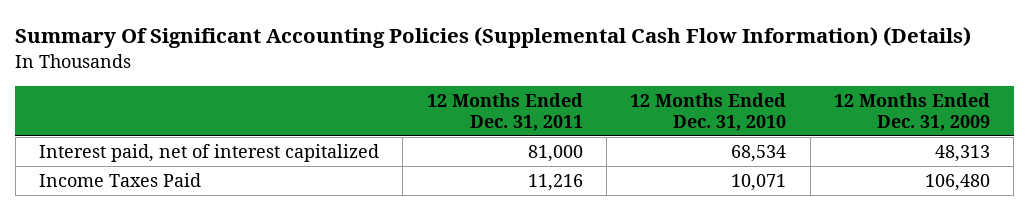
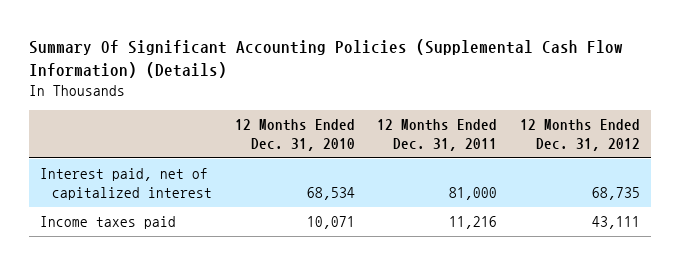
- | 12 Months Ended Dec. 31, 2011 | 12 Months Ended Dec. 31, 2010 | 12 Months Ended Dec. 31, 2009
+ | 12 Months Ended Dec. 31, 2010 | 12 Months Ended Dec. 31, 2011 | 12 Months Ended Dec. 31, 2012
- Interest paid, net of interest capitalized | 81,000 | 68,534 | 48,313
- Income Taxes Paid | 11,216 | 10,071 | 106,480
+ Interest paid, net of capitalized interest | 68,534 | 81,000 | 68,735
+ Income taxes paid | 10,071 | 11,216 | 43,111

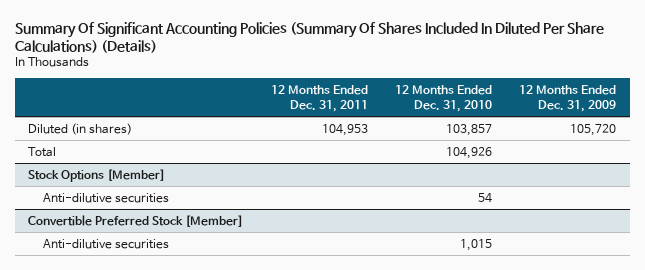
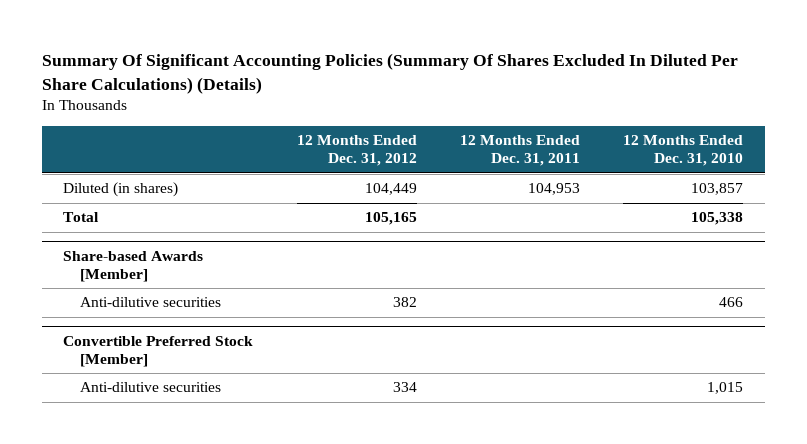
- Summary Of Significant Accounting Policies (Summary Of Shares Included In Diluted Per Share Calculations) (Details)
+ Summary Of Significant Accounting Policies (Summary Of Shares Excluded In Diluted Per Share Calculations) (Details)
- | 12 Months Ended Dec. 31, 2011 | 12 Months Ended Dec. 31, 2010 | 12 Months Ended Dec. 31, 2009
+ | 12 Months Ended Dec. 31, 2012 | 12 Months Ended Dec. 31, 2011 | 12 Months Ended Dec. 31, 2010
- Total | | 104,926 |
- Stock Options [Member]
- Anti-dilutive securities | | 54 |
+ Total | 105,165 | | 105,338
+ Share-based Awards [Member]
+ Anti-dilutive securities | 382 | | 466

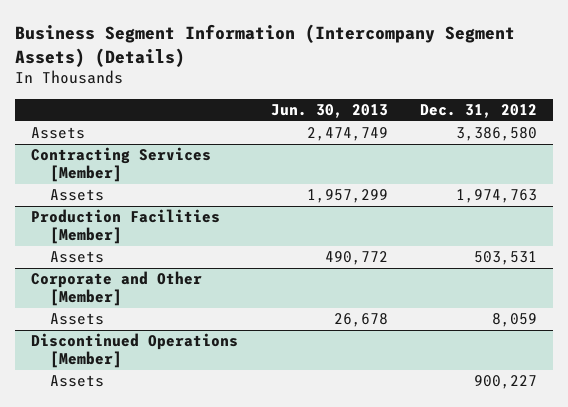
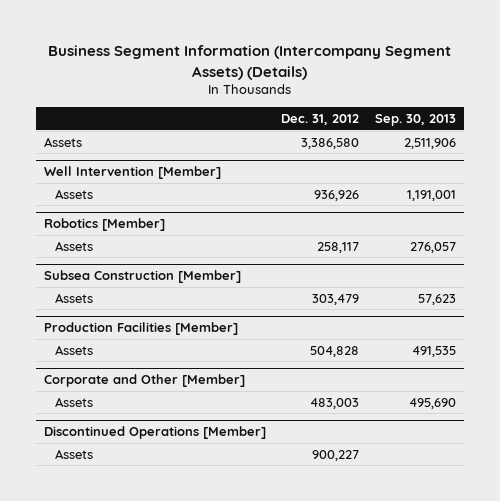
- | Jun. 30, 2013 | Dec. 31, 2012
+ | Dec. 31, 2012 | Sep. 30, 2013
- Contracting Services [Member]
- Assets | 1,957,299 | 1,974,763
+ Well Intervention [Member]
+ Assets | 936,926 | 1,191,001
+ Robotics [Member]
+ Assets | 258,117 | 276,057
+ Subsea Construction [Member]
+ Assets | 303,479 | 57,623
@ Production Facilities [Member]
- Assets | 490,772 | 503,531
+ Assets | 504,828 | 491,535
@ Corporate and Other [Member]
- Assets | 26,678 | 8,059
+ Assets | 483,003 | 495,690

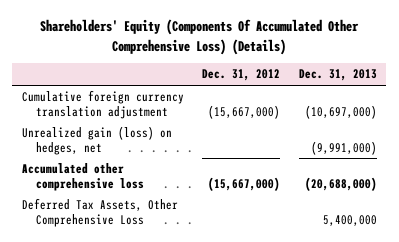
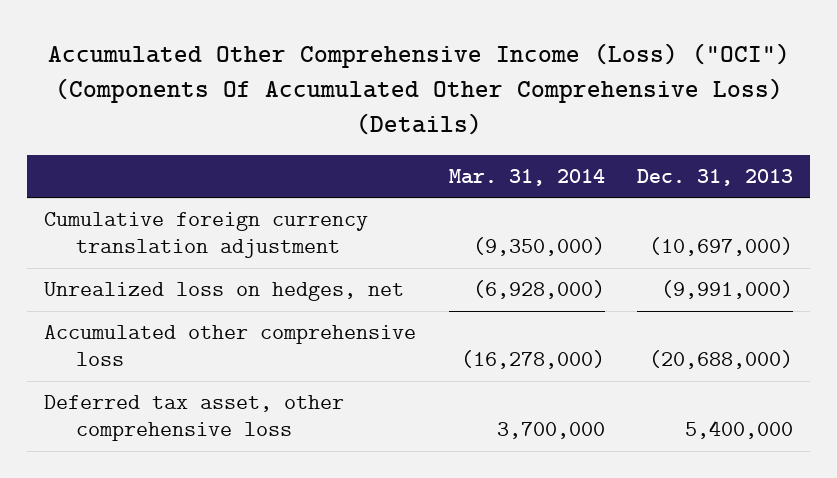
- Shareholders' Equity (Components Of Accumulated Other Comprehensive Loss) (Details)
+ Accumulated Other Comprehensive Income (Loss) ("OCI") (Components Of Accumulated Other Comprehensive Loss) (Details)
- | Dec. 31, 2012 | Dec. 31, 2013
+ | Mar. 31, 2014 | Dec. 31, 2013
- Unrealized gain (loss) on hedges, net | | (9,991,000)
+ Unrealized loss on hedges, net | (6,928,000) | (9,991,000)
- Deferred Tax Assets, Other Comprehensive Loss | | 5,400,000
+ Deferred tax asset, other comprehensive loss | 3,700,000 | 5,400,000

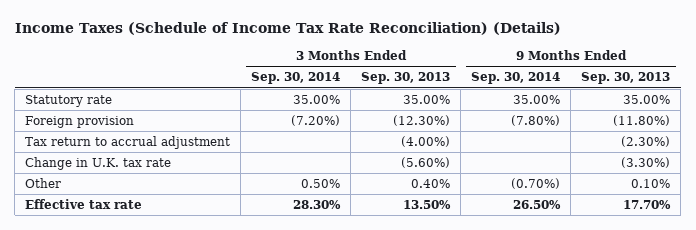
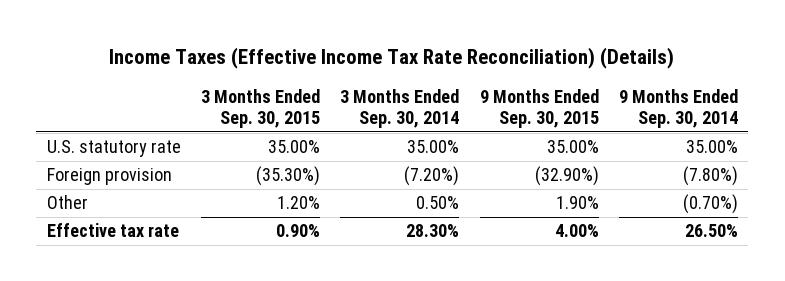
- Income Taxes (Schedule of Income Tax Rate Reconciliation) (Details)
+ Income Taxes (Effective Income Tax Rate Reconciliation) (Details)
- | 3 Months Ended Sep. 30, 2014 | 3 Months Ended Sep. 30, 2013 | 9 Months Ended Sep. 30, 2014 | 9 Months Ended Sep. 30, 2013
+ | 3 Months Ended Sep. 30, 2015 | 3 Months Ended Sep. 30, 2014 | 9 Months Ended Sep. 30, 2015 | 9 Months Ended Sep. 30, 2014
- Statutory rate | 35.00% | 35.00% | 35.00% | 35.00%
+ U.S. statutory rate | 35.00% | 35.00% | 35.00% | 35.00%
- Tax return to accrual adjustment | | (4.00%) | | (2.30%)
- Change in U.K. tax rate | | (5.60%) | | (3.30%)

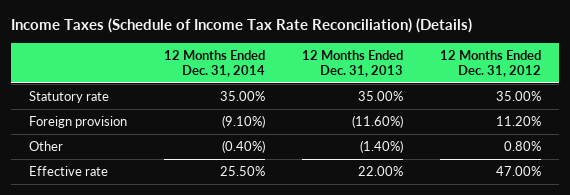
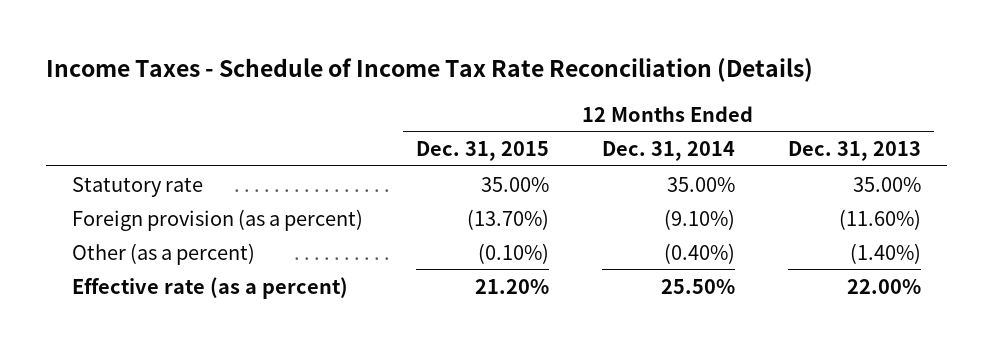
- Income Taxes (Schedule of Income Tax Rate Reconciliation) (Details)
+ Income Taxes - Schedule of Income Tax Rate Reconciliation (Details)
- | 12 Months Ended Dec. 31, 2014 | 12 Months Ended Dec. 31, 2013 | 12 Months Ended Dec. 31, 2012
+ | 12 Months Ended Dec. 31, 2015 | 12 Months Ended Dec. 31, 2014 | 12 Months Ended Dec. 31, 2013
- Foreign provision | (9.10%) | (11.60%) | 11.20%
- Other | (0.40%) | (1.40%) | 0.80%
- Effective rate | 25.50% | 22.00% | 47.00%
+ Foreign provision (as a percent) | (13.70%) | (9.10%) | (11.60%)
+ Other (as a percent) | (0.10%) | (0.40%) | (1.40%)
+ Effective rate (as a percent) | 21.20% | 25.50% | 22.00%

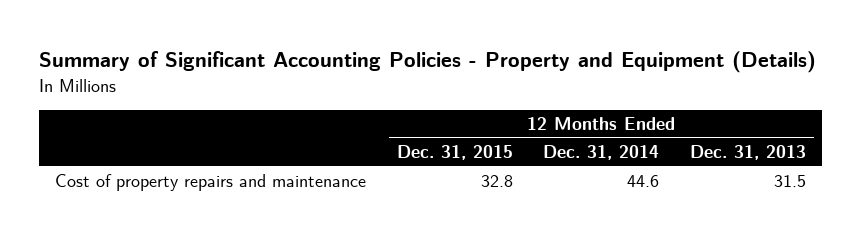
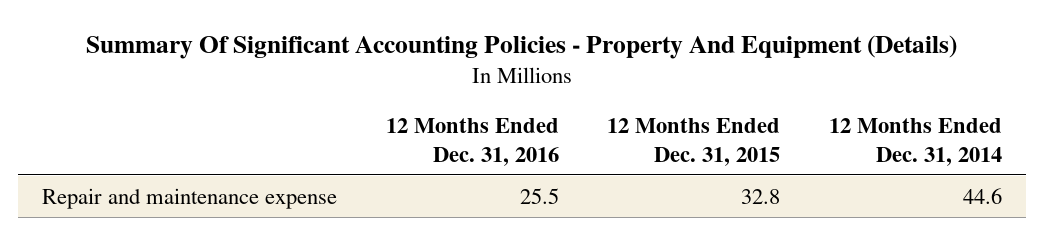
- Summary of Significant Accounting Policies - Property and Equipment (Details)
+ Summary Of Significant Accounting Policies - Property And Equipment (Details)
- | 12 Months Ended Dec. 31, 2015 | 12 Months Ended Dec. 31, 2014 | 12 Months Ended Dec. 31, 2013
+ | 12 Months Ended Dec. 31, 2016 | 12 Months Ended Dec. 31, 2015 | 12 Months Ended Dec. 31, 2014
- Cost of property repairs and maintenance | 32.8 | 44.6 | 31.5
+ Repair and maintenance expense | 25.5 | 32.8 | 44.6

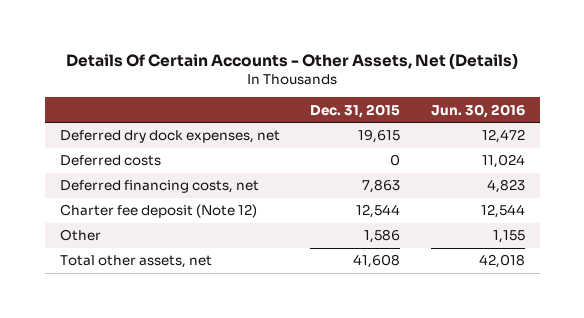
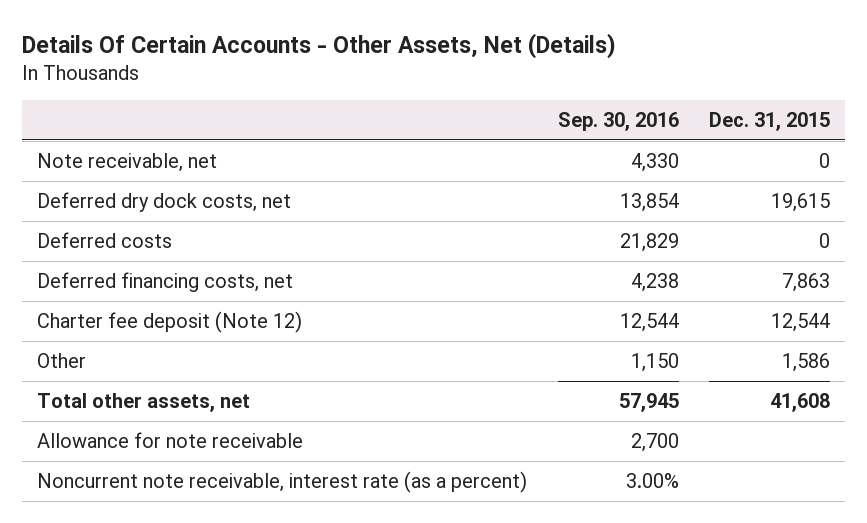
- | Dec. 31, 2015 | Jun. 30, 2016
+ | Sep. 30, 2016 | Dec. 31, 2015
- Deferred dry dock expenses, net | 19,615 | 12,472
+ Note receivable, net | 4,330 | 0
+ Deferred dry dock costs, net | 13,854 | 19,615
+ Allowance for note receivable | 2,700 |
+ Noncurrent note receivable, interest rate (as a percent) | 3.00% |

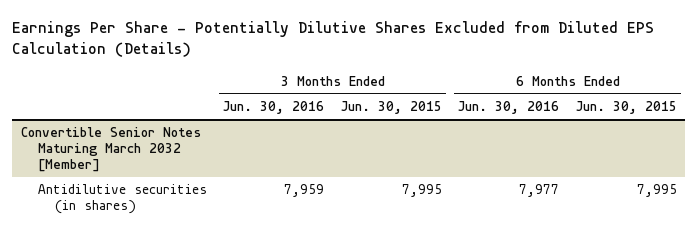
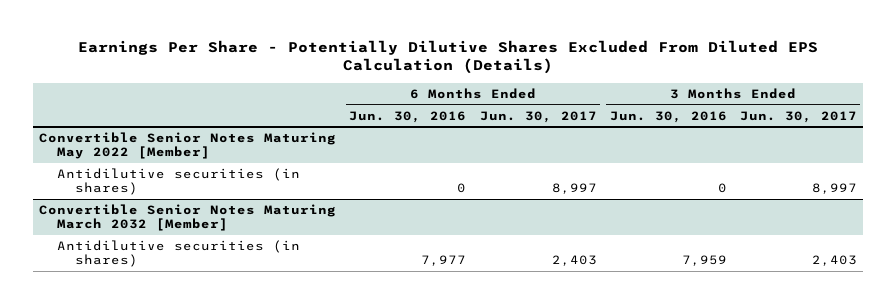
- Earnings Per Share - Potentially Dilutive Shares Excluded from Diluted EPS Calculation (Details)
+ Earnings Per Share - Potentially Dilutive Shares Excluded From Diluted EPS Calculation (Details)
- | 3 Months Ended Jun. 30, 2016 | 3 Months Ended Jun. 30, 2015 | 6 Months Ended Jun. 30, 2016 | 6 Months Ended Jun. 30, 2015
+ | 6 Months Ended Jun. 30, 2016 | 6 Months Ended Jun. 30, 2017 | 3 Months Ended Jun. 30, 2016 | 3 Months Ended Jun. 30, 2017
+ Convertible Senior Notes Maturing May 2022 [Member]
+ Antidilutive securities (in shares) | 0 | 8,997 | 0 | 8,997

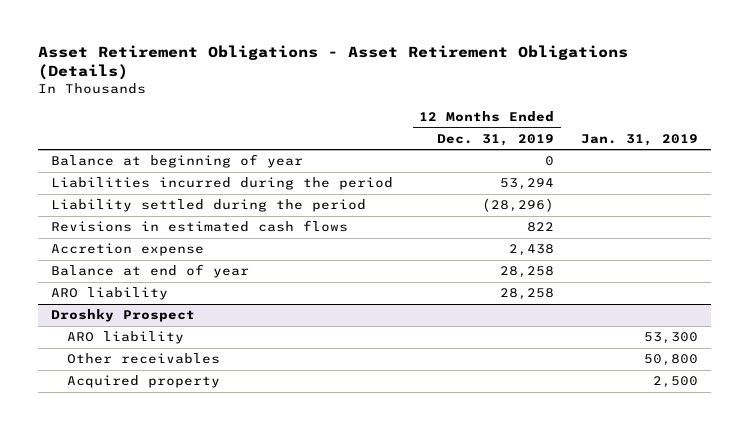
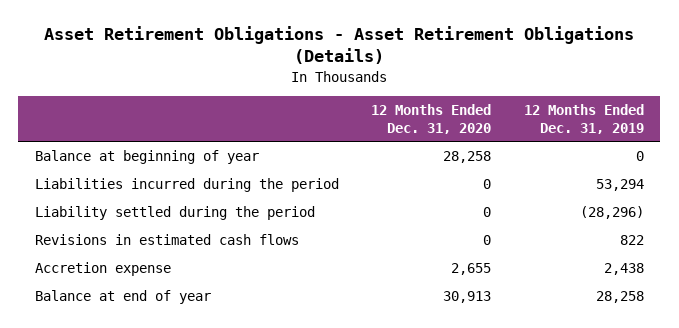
- | 12 Months Ended Dec. 31, 2019 | Jan. 31, 2019
+ | 12 Months Ended Dec. 31, 2020 | 12 Months Ended Dec. 31, 2019
- ARO liability | 28,258 |
- Droshky Prospect
- ARO liability | | 53,300
- Other receivables | | 50,800
- Acquired property | | 2,500

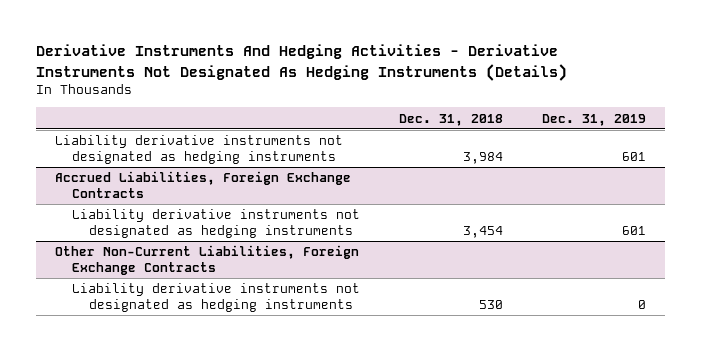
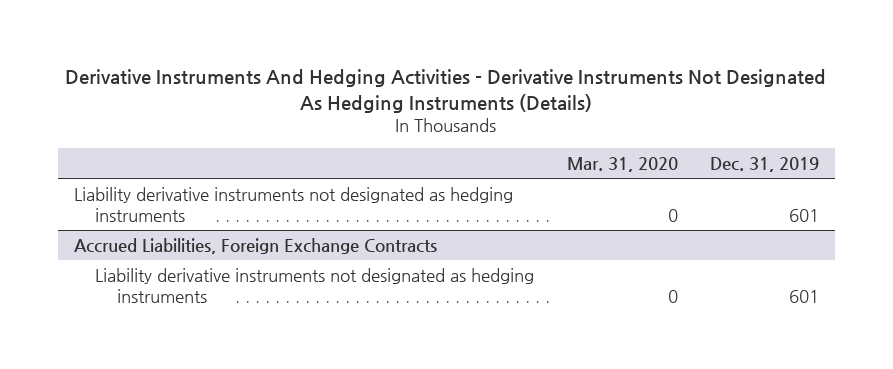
- | Dec. 31, 2018 | Dec. 31, 2019
+ | Mar. 31, 2020 | Dec. 31, 2019
- Other Non-Current Liabilities, Foreign Exchange Contracts
- Liability derivative instruments not designated as hedging instruments | 530 | 0

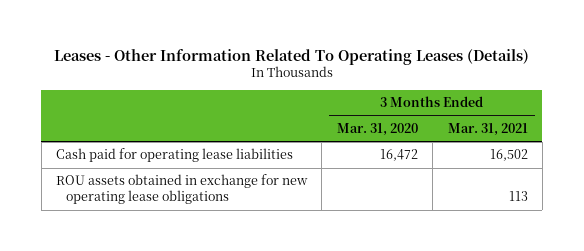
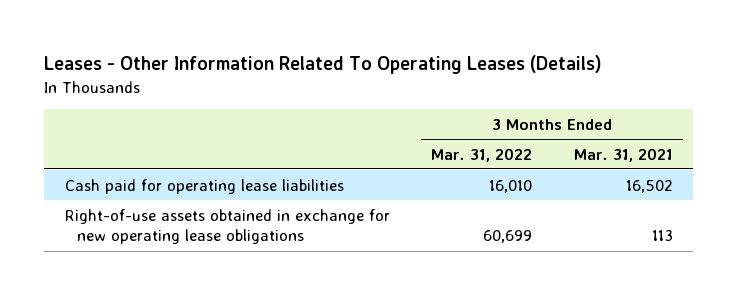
- | 3 Months Ended Mar. 31, 2020 | 3 Months Ended Mar. 31, 2021
+ | 3 Months Ended Mar. 31, 2022 | 3 Months Ended Mar. 31, 2021
- ROU assets obtained in exchange for new operating lease obligations | | 113
+ Right-of-use assets obtained in exchange for new operating lease obligations | 60,699 | 113

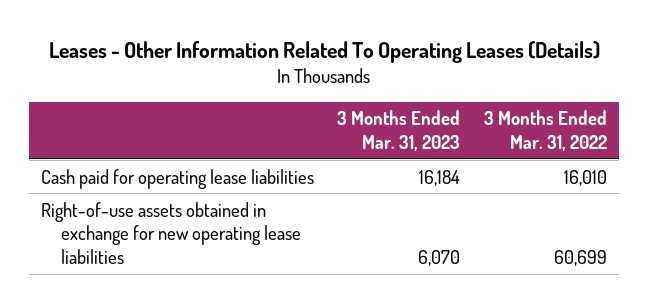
- | 3 Months Ended Mar. 31, 2022 | 3 Months Ended Mar. 31, 2021
+ | 3 Months Ended Mar. 31, 2023 | 3 Months Ended Mar. 31, 2022
- Right-of-use assets obtained in exchange for new operating lease obligations | 60,699 | 113
+ Right-of-use assets obtained in exchange for new operating lease liabilities | 6,070 | 60,699

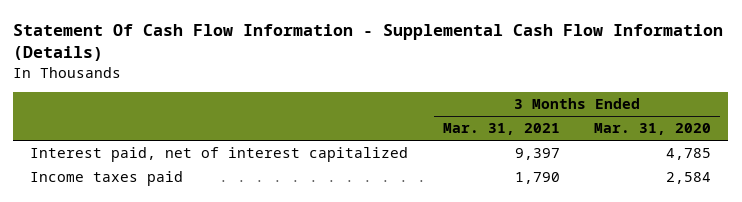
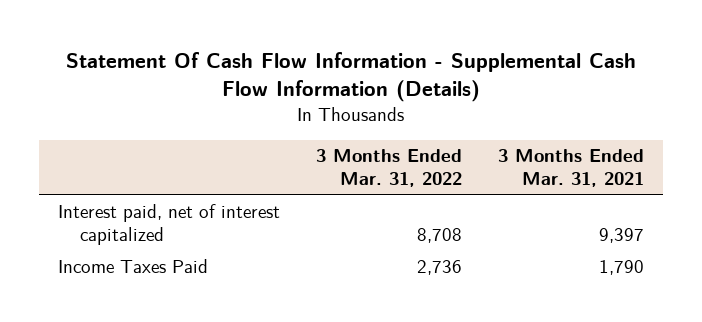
- | 3 Months Ended Mar. 31, 2021 | 3 Months Ended Mar. 31, 2020
+ | 3 Months Ended Mar. 31, 2022 | 3 Months Ended Mar. 31, 2021
- Income taxes paid | 1,790 | 2,584
+ Income Taxes Paid | 2,736 | 1,790

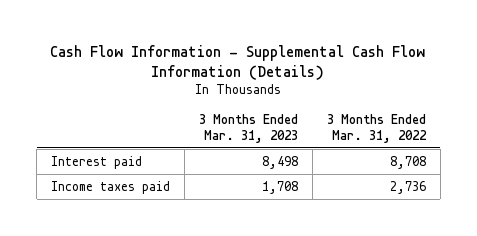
- Statement Of Cash Flow Information - Supplemental Cash Flow Information (Details)
+ Cash Flow Information - Supplemental Cash Flow Information (Details)
- | 3 Months Ended Mar. 31, 2022 | 3 Months Ended Mar. 31, 2021
+ | 3 Months Ended Mar. 31, 2023 | 3 Months Ended Mar. 31, 2022
- Interest paid, net of interest capitalized | 8,708 | 9,397
- Income Taxes Paid | 2,736 | 1,790
+ Interest paid | 8,498 | 8,708
+ Income taxes paid | 1,708 | 2,736

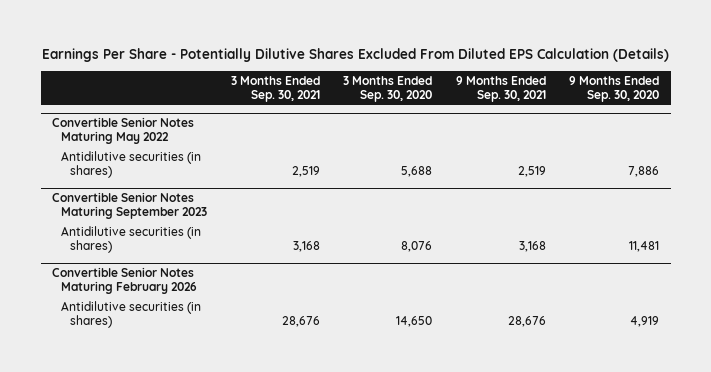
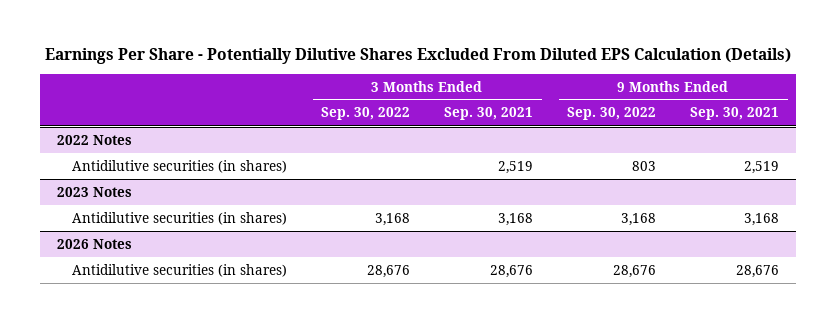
- | 3 Months Ended Sep. 30, 2021 | 3 Months Ended Sep. 30, 2020 | 9 Months Ended Sep. 30, 2021 | 9 Months Ended Sep. 30, 2020
+ | 3 Months Ended Sep. 30, 2022 | 3 Months Ended Sep. 30, 2021 | 9 Months Ended Sep. 30, 2022 | 9 Months Ended Sep. 30, 2021
- Convertible Senior Notes Maturing May 2022
+ 2022 Notes
- Convertible Senior Notes Maturing September 2023
+ 2023 Notes
- Convertible Senior Notes Maturing February 2026
+ 2026 Notes

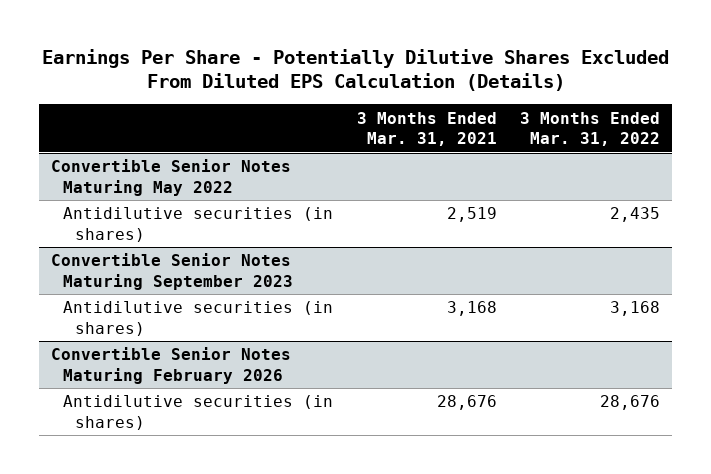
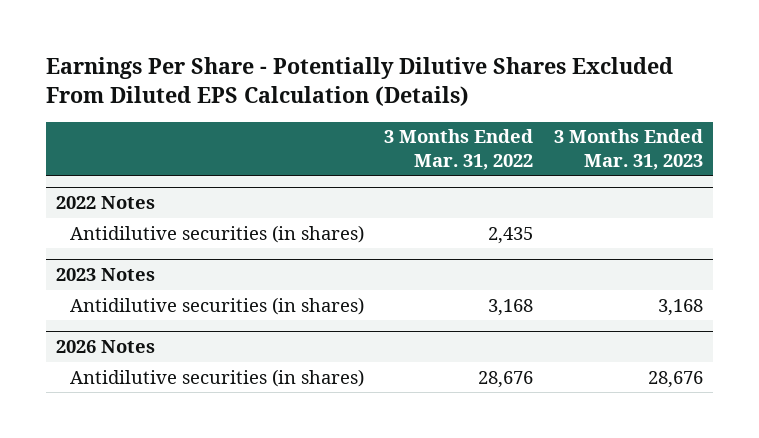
- | 3 Months Ended Mar. 31, 2021 | 3 Months Ended Mar. 31, 2022
+ | 3 Months Ended Mar. 31, 2022 | 3 Months Ended Mar. 31, 2023
- Convertible Senior Notes Maturing May 2022
+ 2022 Notes
- Convertible Senior Notes Maturing September 2023
+ 2023 Notes
- Convertible Senior Notes Maturing February 2026
+ 2026 Notes

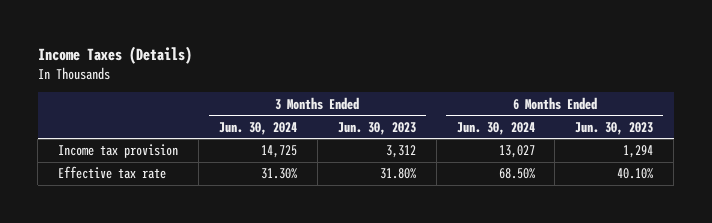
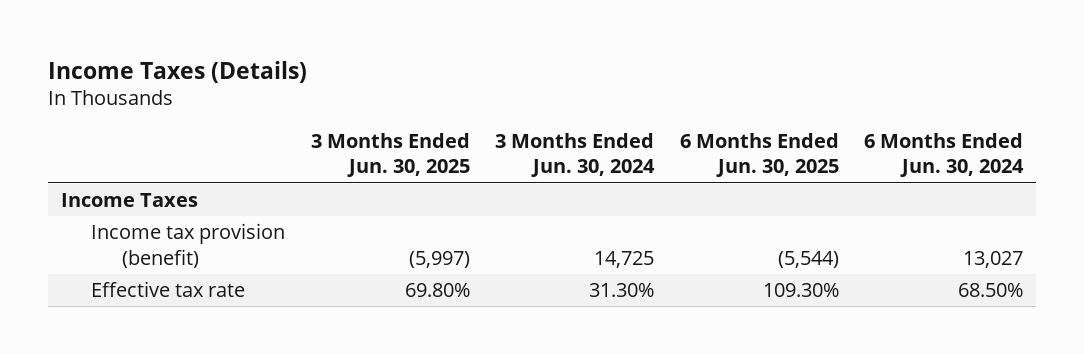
- | 3 Months Ended Jun. 30, 2024 | 3 Months Ended Jun. 30, 2023 | 6 Months Ended Jun. 30, 2024 | 6 Months Ended Jun. 30, 2023
+ | 3 Months Ended Jun. 30, 2025 | 3 Months Ended Jun. 30, 2024 | 6 Months Ended Jun. 30, 2025 | 6 Months Ended Jun. 30, 2024
- Income tax provision | 14,725 | 3,312 | 13,027 | 1,294
+ Income Taxes
+ Income tax provision (benefit) | (5,997) | 14,725 | (5,544) | 13,027

